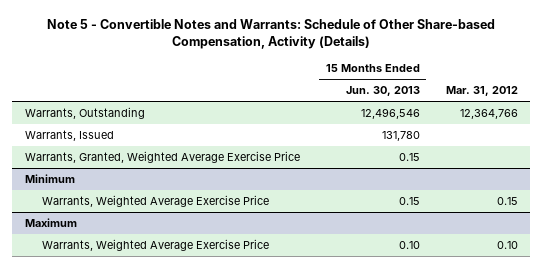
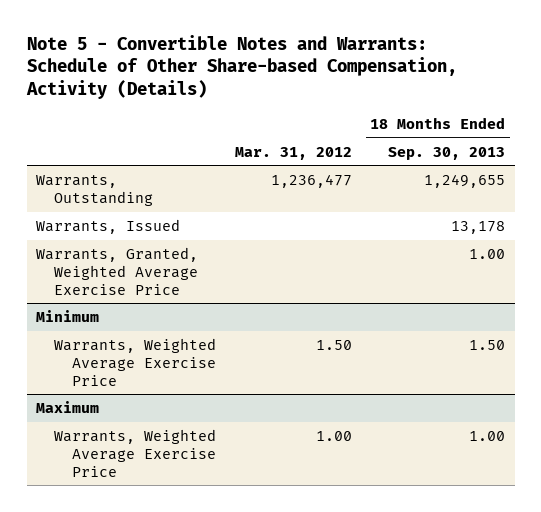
- | 15 Months Ended Jun. 30, 2013 | Mar. 31, 2012
+ | Mar. 31, 2012 | 18 Months Ended Sep. 30, 2013
- Warrants, Outstanding | 12,496,546 | 12,364,766
+ Warrants, Outstanding | 1,236,477 | 1,249,655
@ Minimum
- Warrants, Weighted Average Exercise Price | 0.15 | 0.15
+ Warrants, Weighted Average Exercise Price | 1.50 | 1.50
@ Maximum
- Warrants, Weighted Average Exercise Price | 0.10 | 0.10
+ Warrants, Weighted Average Exercise Price | 1.00 | 1.00

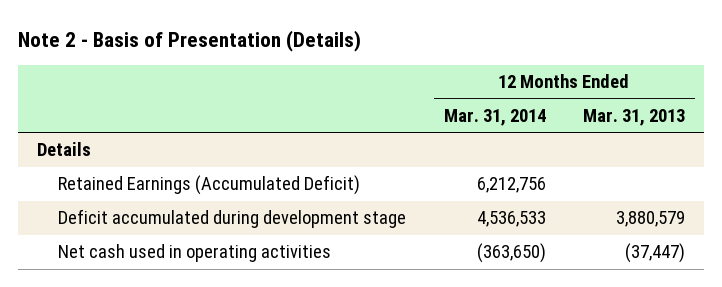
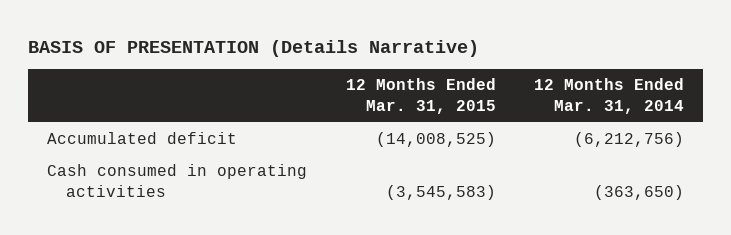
- Note 2 - Basis of Presentation (Details)
+ BASIS OF PRESENTATION (Details Narrative)
- | 12 Months Ended Mar. 31, 2014 | 12 Months Ended Mar. 31, 2013
+ | 12 Months Ended Mar. 31, 2015 | 12 Months Ended Mar. 31, 2014
- Details
- Retained Earnings (Accumulated Deficit) | 6,212,756 |
- Deficit accumulated during development stage | 4,536,533 | 3,880,579
- Net cash used in operating activities | (363,650) | (37,447)
+ Accumulated deficit | (14,008,525) | (6,212,756)
+ Cash consumed in operating activities | (3,545,583) | (363,650)

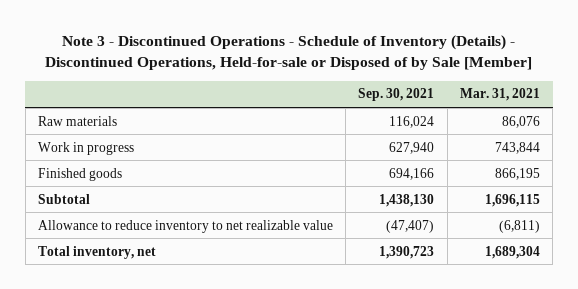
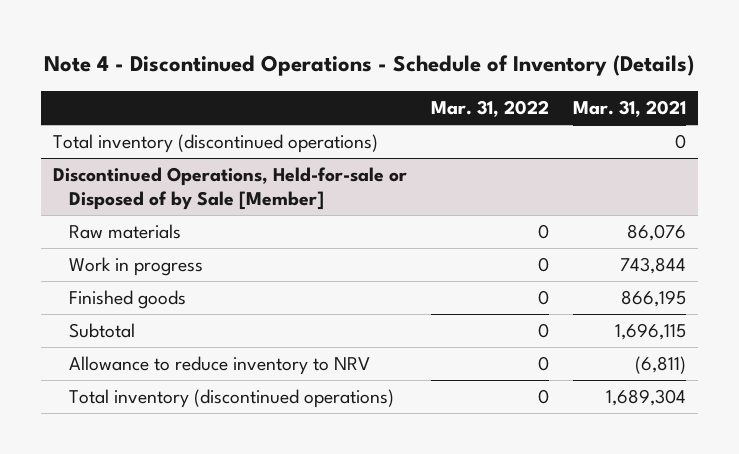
- Note 3 - Discontinued Operations - Schedule of Inventory (Details) - Discontinued Operations, Held-for-sale or Disposed of by Sale [Member]
+ Note 4 - Discontinued Operations - Schedule of Inventory (Details)
- | Sep. 30, 2021 | Mar. 31, 2021
+ | Mar. 31, 2022 | Mar. 31, 2021
+ Total inventory (discontinued operations) | | 0
+ Discontinued Operations, Held-for-sale or Disposed of by Sale [Member]
- Allowance to reduce inventory to net realizable value | (47,407) | (6,811)
- Total inventory, net | 1,390,723 | 1,689,304
+ Allowance to reduce inventory to NRV | 0 | (6,811)
+ Total inventory (discontinued operations) | 0 | 1,689,304

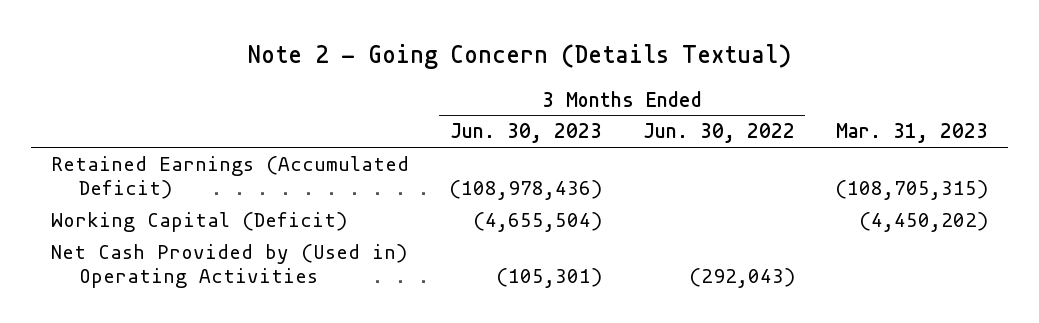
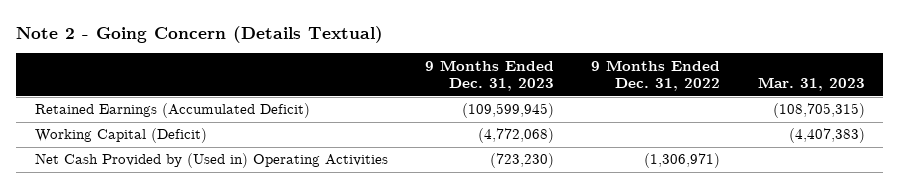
- | 3 Months Ended Jun. 30, 2023 | 3 Months Ended Jun. 30, 2022 | Mar. 31, 2023
+ | 9 Months Ended Dec. 31, 2023 | 9 Months Ended Dec. 31, 2022 | Mar. 31, 2023
- Working Capital (Deficit) | (4,655,504) | | (4,450,202)
+ Working Capital (Deficit) | (4,772,068) | | (4,407,383)

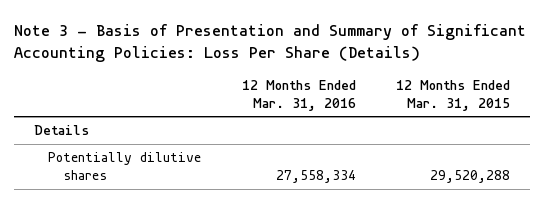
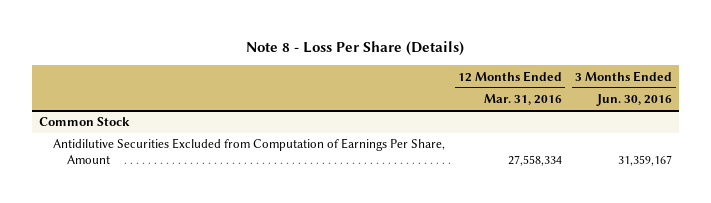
- Note 3 - Basis of Presentation and Summary of Significant Accounting Policies: Loss Per Share (Details)
+ Note 8 - Loss Per Share (Details)
- | 12 Months Ended Mar. 31, 2016 | 12 Months Ended Mar. 31, 2015
+ | 12 Months Ended Mar. 31, 2016 | 3 Months Ended Jun. 30, 2016
- Details
- Potentially dilutive shares | 27,558,334 | 29,520,288
+ Common Stock
+ Antidilutive Securities Excluded from Computation of Earnings Per Share, Amount | 27,558,334 | 31,359,167

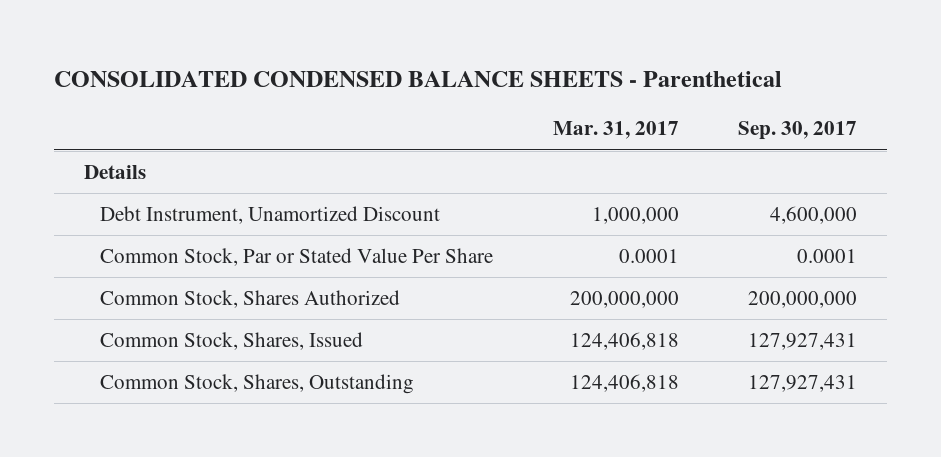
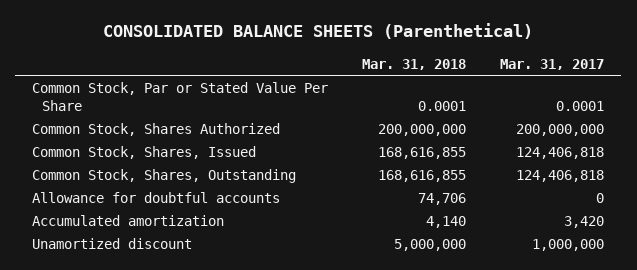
- CONSOLIDATED CONDENSED BALANCE SHEETS - Parenthetical
+ CONSOLIDATED BALANCE SHEETS (Parenthetical)
- | Mar. 31, 2017 | Sep. 30, 2017
+ | Mar. 31, 2018 | Mar. 31, 2017
- Details
- Debt Instrument, Unamortized Discount | 1,000,000 | 4,600,000
+ Allowance for doubtful accounts | 74,706 | 0
+ Accumulated amortization | 4,140 | 3,420
+ Unamortized discount | 5,000,000 | 1,000,000

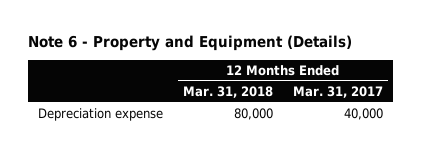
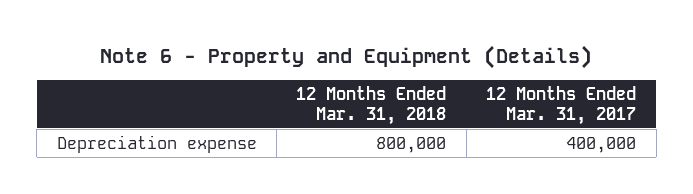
- Depreciation expense | 80,000 | 40,000
+ Depreciation expense | 800,000 | 400,000

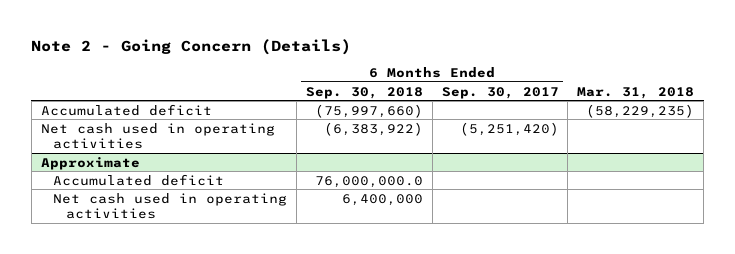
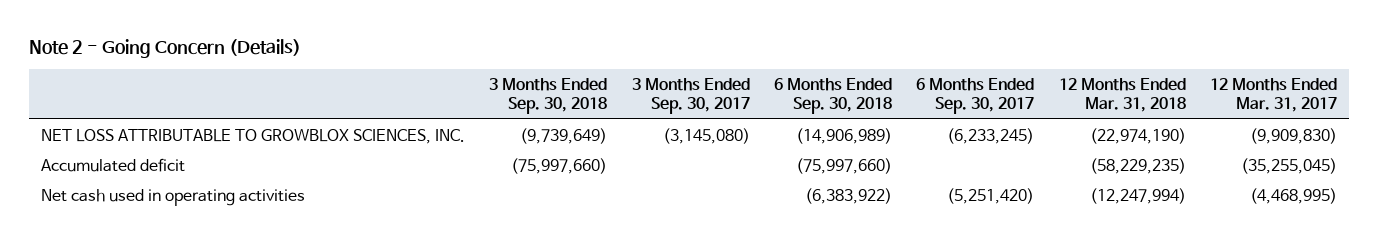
- | 6 Months Ended Sep. 30, 2018 | 6 Months Ended Sep. 30, 2017 | Mar. 31, 2018
+ | 3 Months Ended Sep. 30, 2018 | 3 Months Ended Sep. 30, 2017 | 6 Months Ended Sep. 30, 2018 | 6 Months Ended Sep. 30, 2017 | 12 Months Ended Mar. 31, 2018 | 12 Months Ended Mar. 31, 2017
+ NET LOSS ATTRIBUTABLE TO GROWBLOX SCIENCES, INC. | (9,739,649) | (3,145,080) | (14,906,989) | (6,233,245) | (22,974,190) | (9,909,830)
- Approximate
- Accumulated deficit | 76,000,000.0 | |
- Net cash used in operating activities | 6,400,000 | |

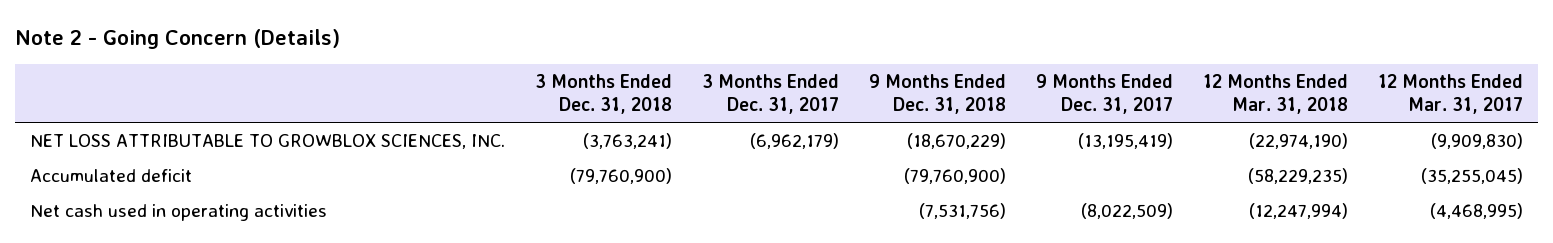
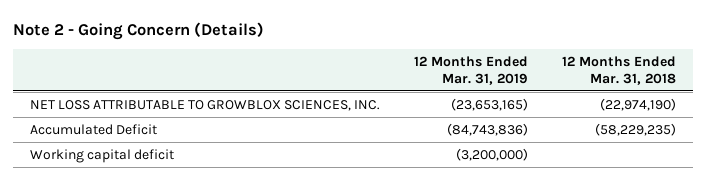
- | 3 Months Ended Dec. 31, 2018 | 3 Months Ended Dec. 31, 2017 | 9 Months Ended Dec. 31, 2018 | 9 Months Ended Dec. 31, 2017 | 12 Months Ended Mar. 31, 2018 | 12 Months Ended Mar. 31, 2017
+ | 12 Months Ended Mar. 31, 2019 | 12 Months Ended Mar. 31, 2018
- Accumulated deficit | (79,760,900) | | (79,760,900) | | (58,229,235) | (35,255,045)
- Net cash used in operating activities | | | (7,531,756) | (8,022,509) | (12,247,994) | (4,468,995)
+ Accumulated Deficit | (84,743,836) | (58,229,235)
+ Working capital deficit | (3,200,000) |

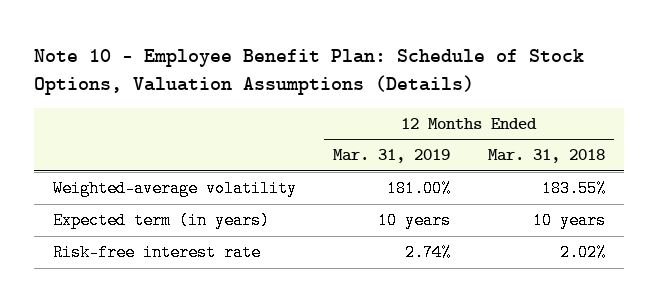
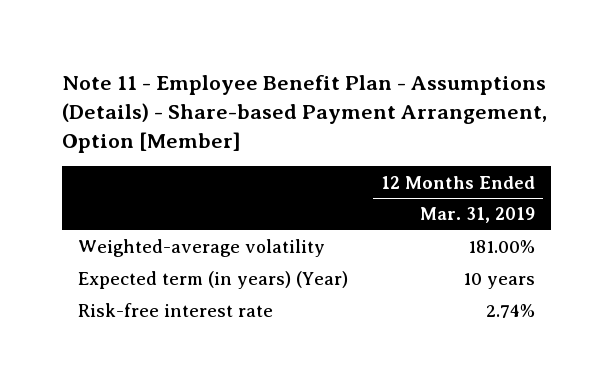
- Note 10 - Employee Benefit Plan: Schedule of Stock Options, Valuation Assumptions (Details)
+ Note 11 - Employee Benefit Plan - Assumptions (Details) - Share-based Payment Arrangement, Option [Member]
- | 12 Months Ended Mar. 31, 2019 | 12 Months Ended Mar. 31, 2018
+ | 12 Months Ended Mar. 31, 2019
- Expected term (in years) | 10 years | 10 years
+ Expected term (in years) (Year) | 10 years

